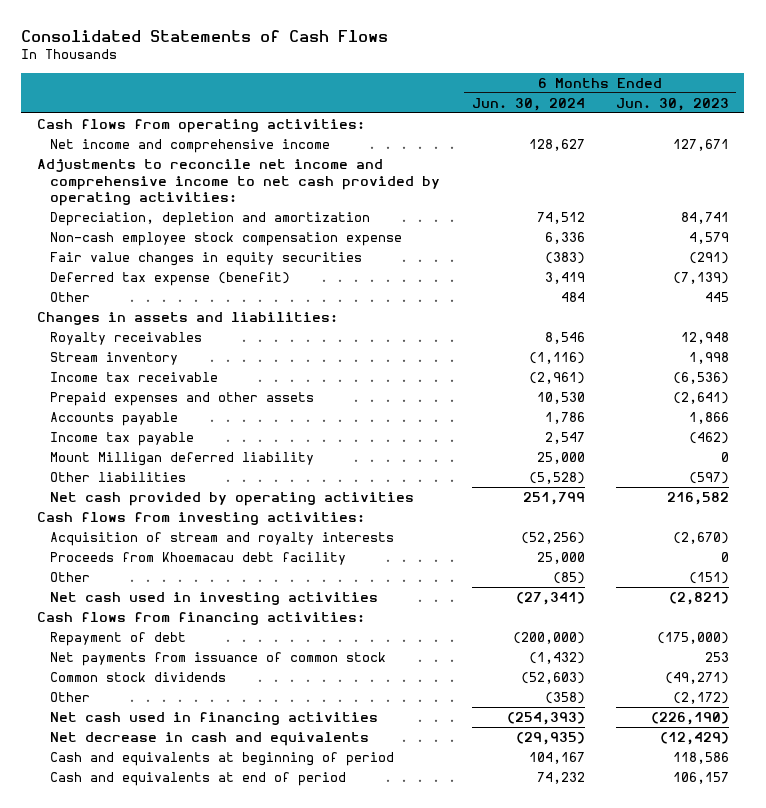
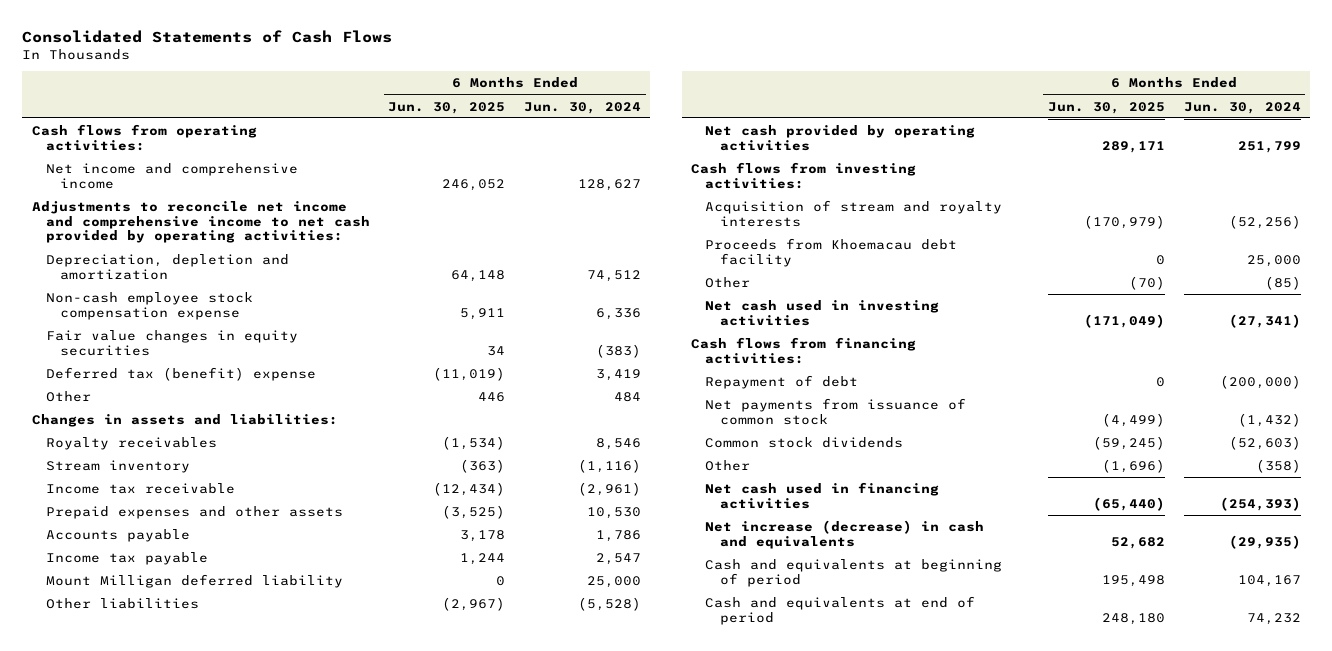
- | 6 Months Ended Jun. 30, 2024 | 6 Months Ended Jun. 30, 2023
+ | 6 Months Ended Jun. 30, 2025 | 6 Months Ended Jun. 30, 2024
- Deferred tax expense (benefit) | 3,419 | (7,139)
+ Deferred tax (benefit) expense | (11,019) | 3,419
- Net decrease in cash and equivalents | (29,935) | (12,429)
+ Net increase (decrease) in cash and equivalents | 52,682 | (29,935)

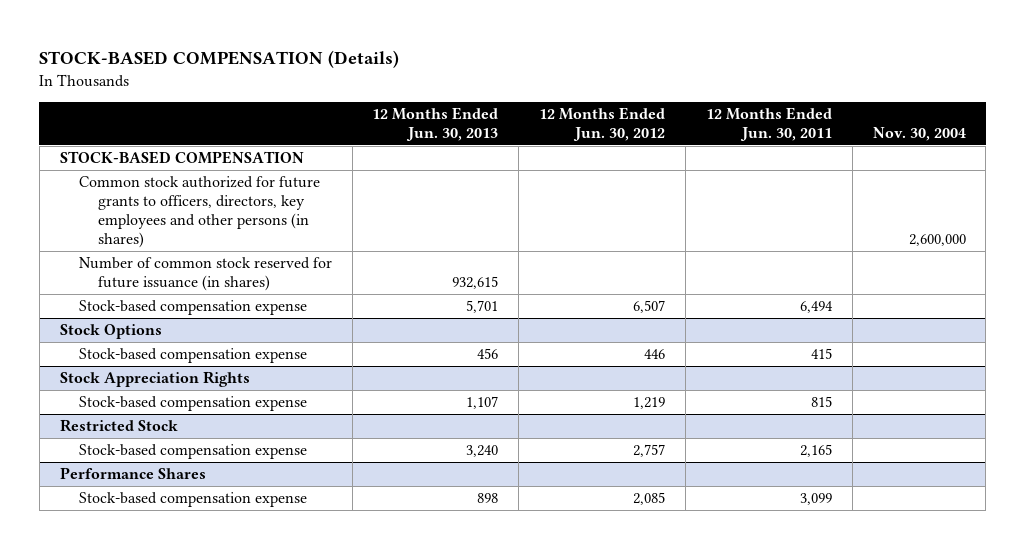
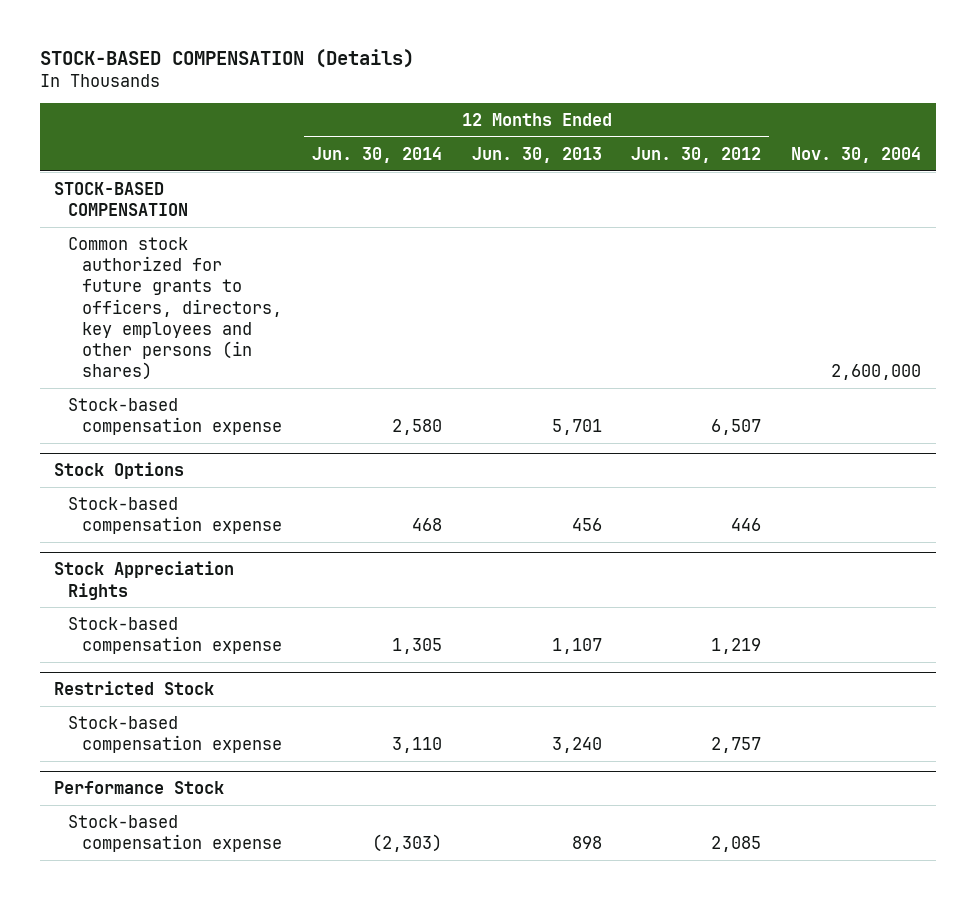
- | 12 Months Ended Jun. 30, 2013 | 12 Months Ended Jun. 30, 2012 | 12 Months Ended Jun. 30, 2011 | Nov. 30, 2004
+ | 12 Months Ended Jun. 30, 2014 | 12 Months Ended Jun. 30, 2013 | 12 Months Ended Jun. 30, 2012 | Nov. 30, 2004
- Number of common stock reserved for future issuance (in shares) | 932,615 | | |
- Performance Shares
+ Performance Stock

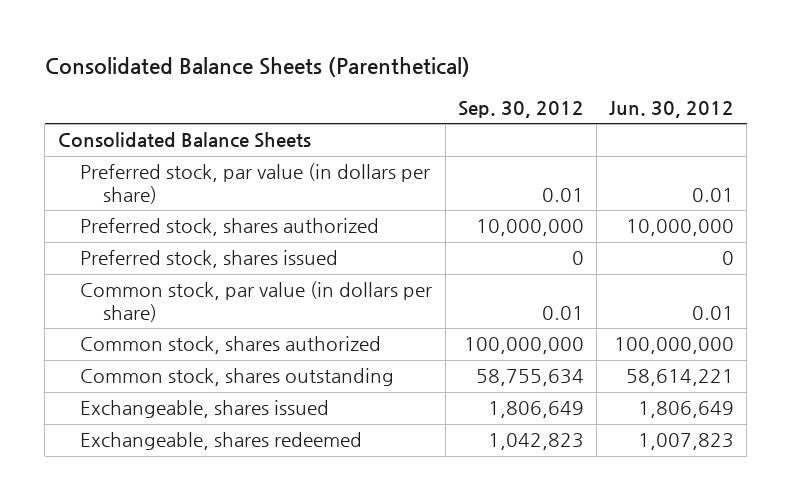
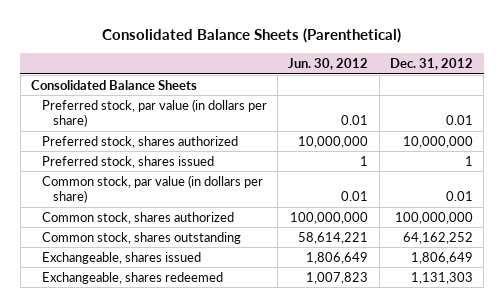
- | Sep. 30, 2012 | Jun. 30, 2012
+ | Jun. 30, 2012 | Dec. 31, 2012
- Preferred stock, shares issued | 0 | 0
+ Preferred stock, shares issued | 1 | 1

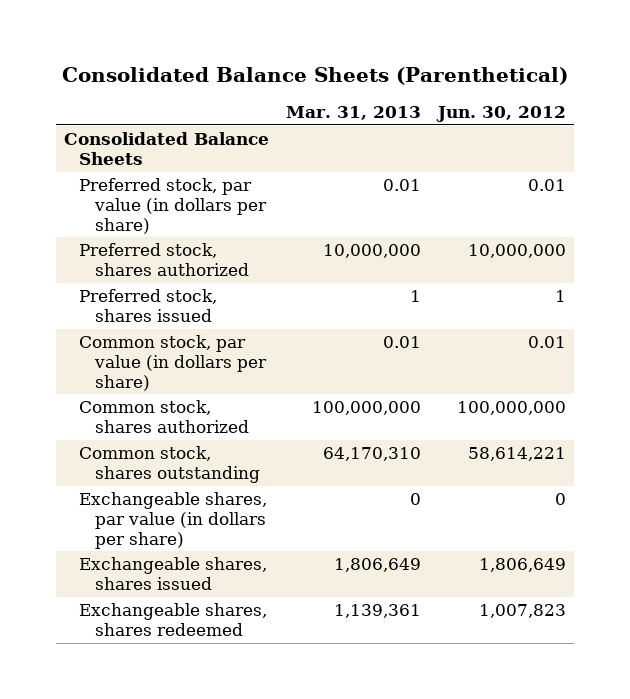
- | Jun. 30, 2012 | Dec. 31, 2012
+ | Mar. 31, 2013 | Jun. 30, 2012
- Exchangeable, shares issued | 1,806,649 | 1,806,649
- Exchangeable, shares redeemed | 1,007,823 | 1,131,303
+ Exchangeable shares, par value (in dollars per share) | 0 | 0
+ Exchangeable shares, shares issued | 1,806,649 | 1,806,649
+ Exchangeable shares, shares redeemed | 1,139,361 | 1,007,823

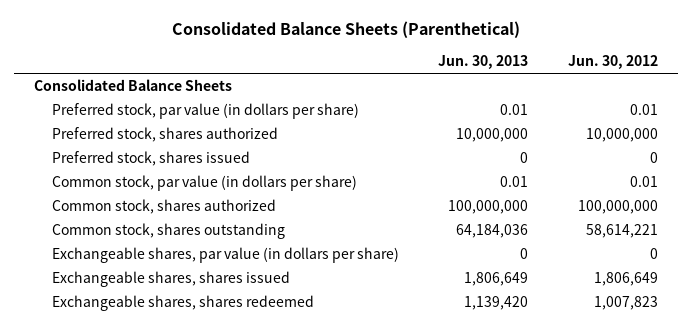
- | Mar. 31, 2013 | Jun. 30, 2012
+ | Jun. 30, 2013 | Jun. 30, 2012
- Preferred stock, shares issued | 1 | 1
+ Preferred stock, shares issued | 0 | 0

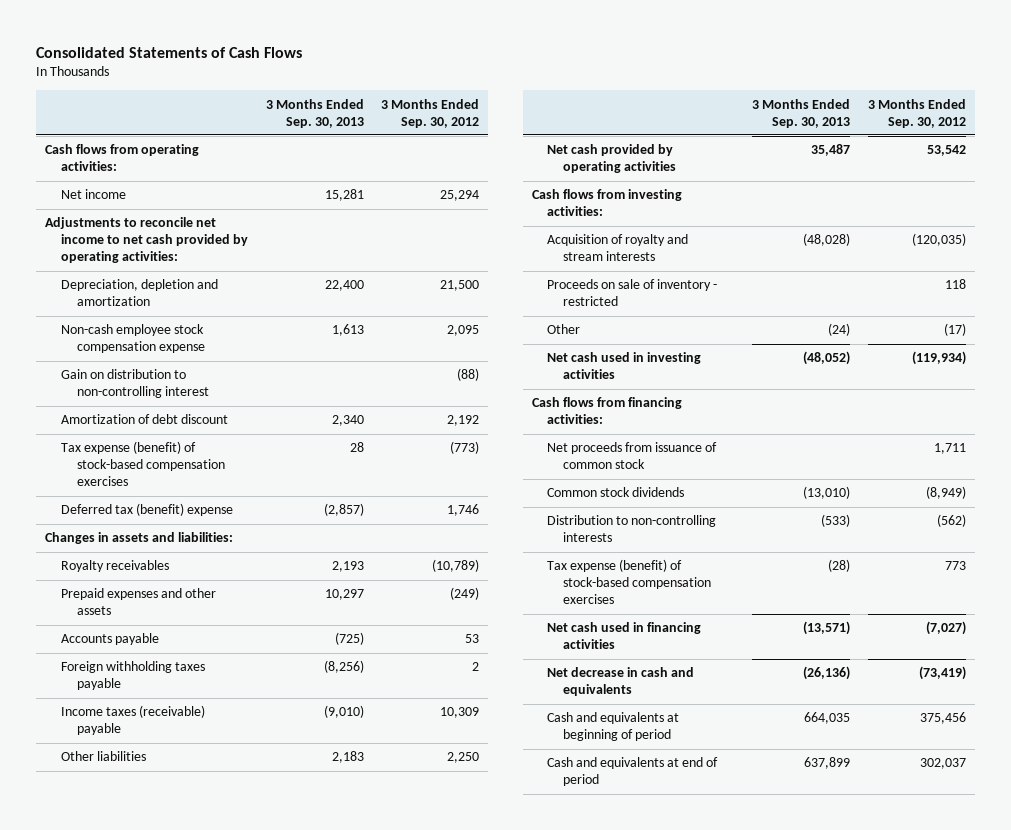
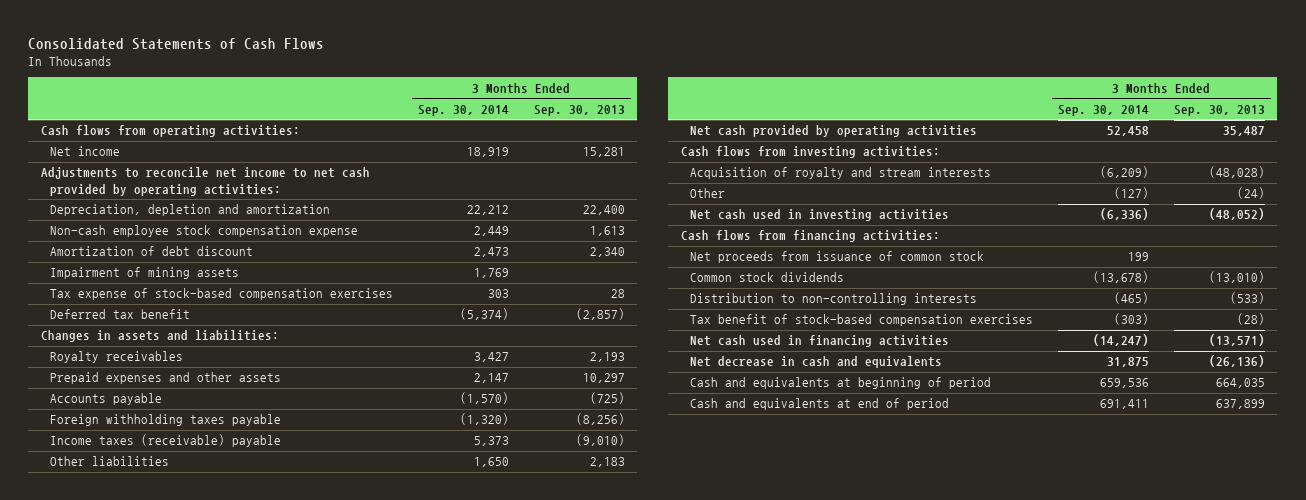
- | 3 Months Ended Sep. 30, 2013 | 3 Months Ended Sep. 30, 2012
+ | 3 Months Ended Sep. 30, 2014 | 3 Months Ended Sep. 30, 2013
- Gain on distribution to non-controlling interest | | (88)
- Tax expense (benefit) of stock-based compensation exercises | 28 | (773)
- Deferred tax (benefit) expense | (2,857) | 1,746
+ Impairment of mining assets | 1,769 |
+ Tax expense of stock-based compensation exercises | 303 | 28
+ Deferred tax benefit | (5,374) | (2,857)
- Proceeds on sale of inventory - restricted | | 118
- Tax expense (benefit) of stock-based compensation exercises | (28) | 773
+ Tax benefit of stock-based compensation exercises | (303) | (28)

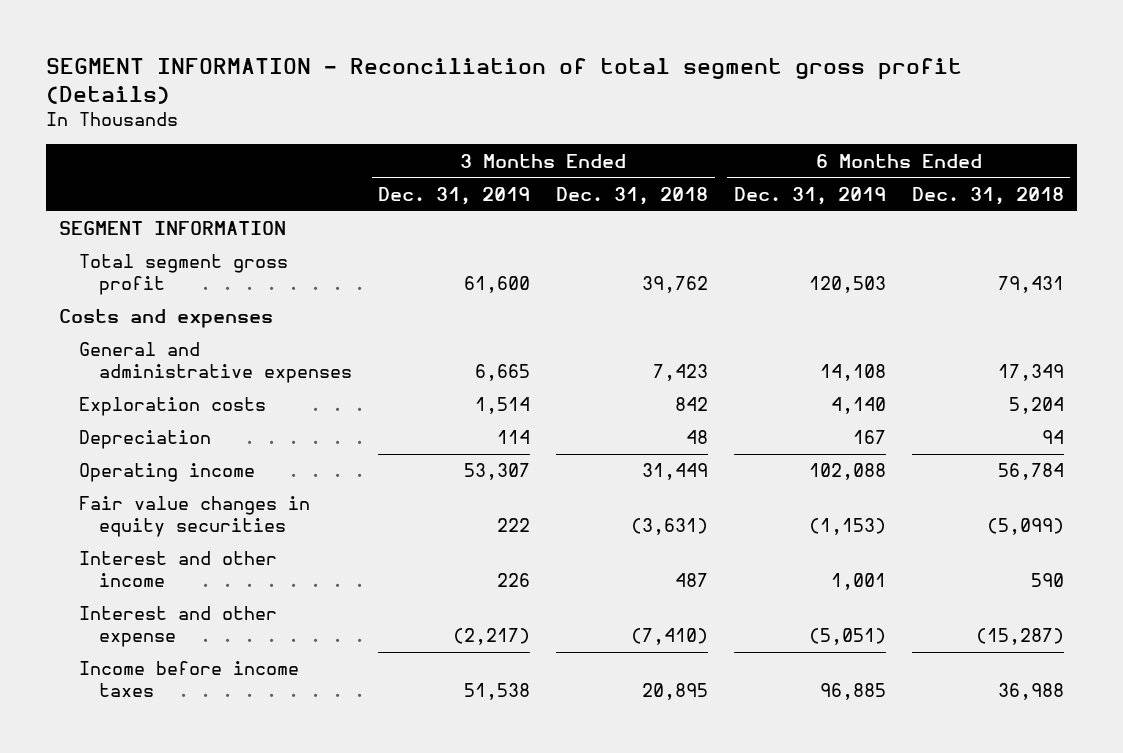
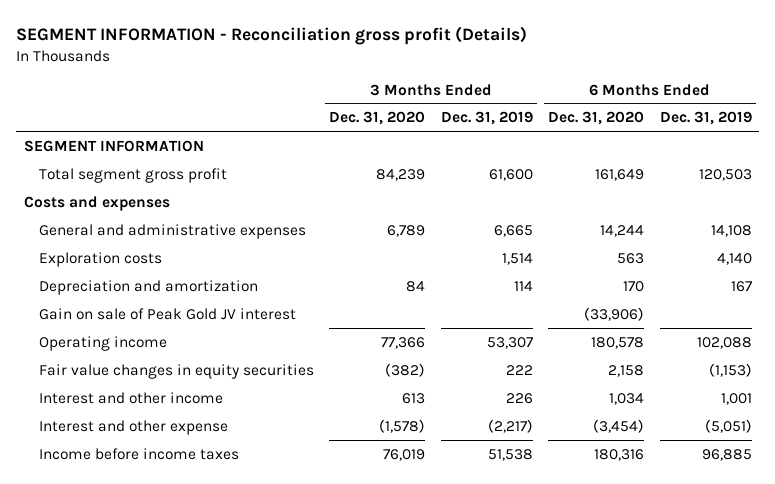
- SEGMENT INFORMATION - Reconciliation of total segment gross profit (Details)
+ SEGMENT INFORMATION - Reconciliation gross profit (Details)
- | 3 Months Ended Dec. 31, 2019 | 3 Months Ended Dec. 31, 2018 | 6 Months Ended Dec. 31, 2019 | 6 Months Ended Dec. 31, 2018
+ | 3 Months Ended Dec. 31, 2020 | 3 Months Ended Dec. 31, 2019 | 6 Months Ended Dec. 31, 2020 | 6 Months Ended Dec. 31, 2019
- Depreciation | 114 | 48 | 167 | 94
+ Depreciation and amortization | 84 | 114 | 170 | 167
+ Gain on sale of Peak Gold JV interest | | | (33,906) |

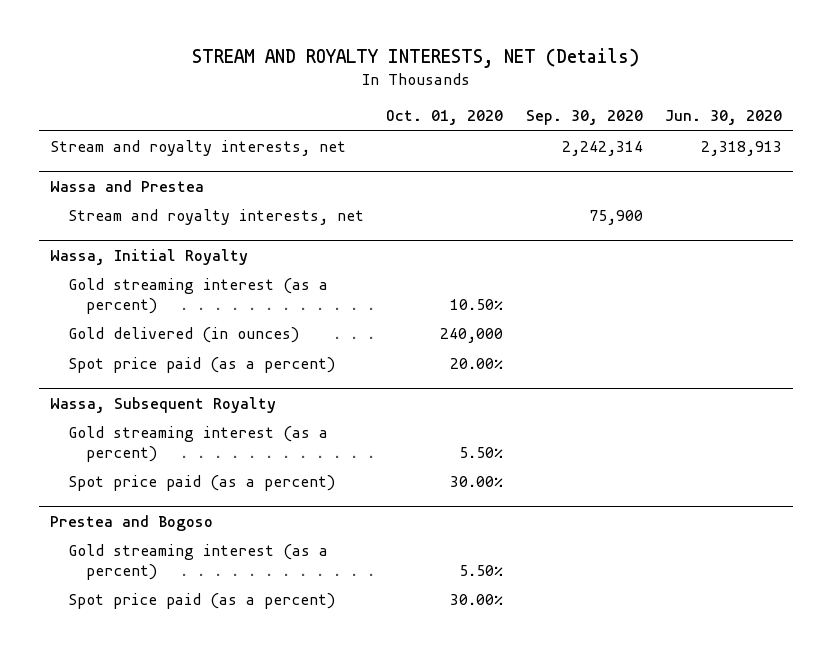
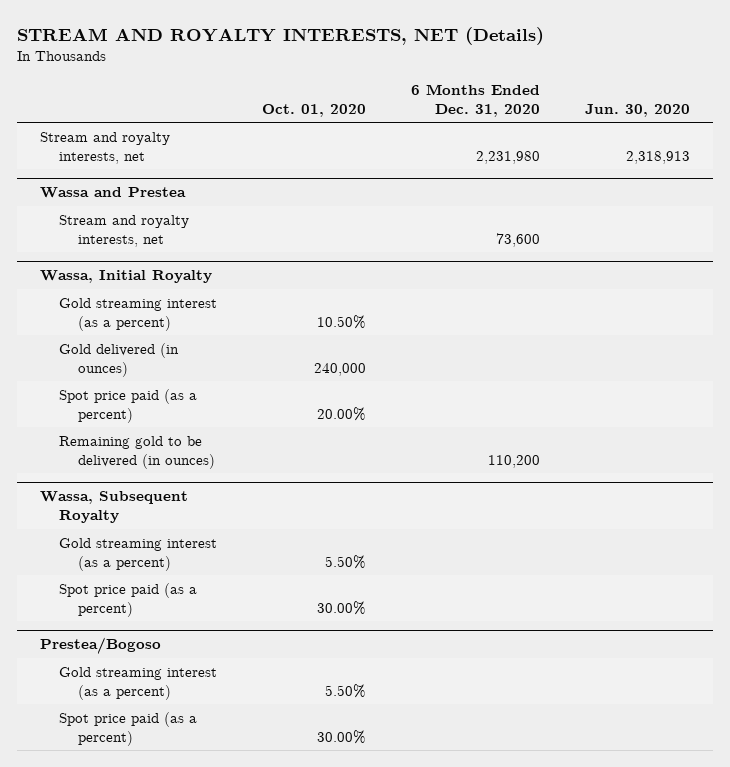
- | Oct. 01, 2020 | Sep. 30, 2020 | Jun. 30, 2020
+ | Oct. 01, 2020 | 6 Months Ended Dec. 31, 2020 | Jun. 30, 2020
@ Wassa, Initial Royalty
+ Remaining gold to be delivered (in ounces) | | 110,200 |
- Prestea and Bogoso
+ Prestea/Bogoso

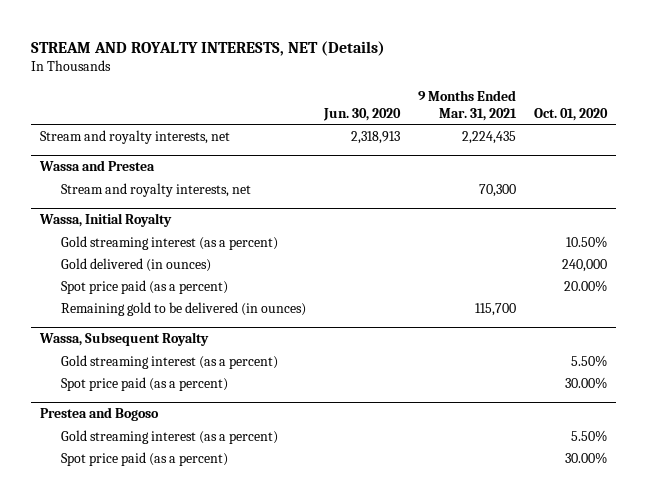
- | Oct. 01, 2020 | 6 Months Ended Dec. 31, 2020 | Jun. 30, 2020
+ | Jun. 30, 2020 | 9 Months Ended Mar. 31, 2021 | Oct. 01, 2020
- Prestea/Bogoso
+ Prestea and Bogoso

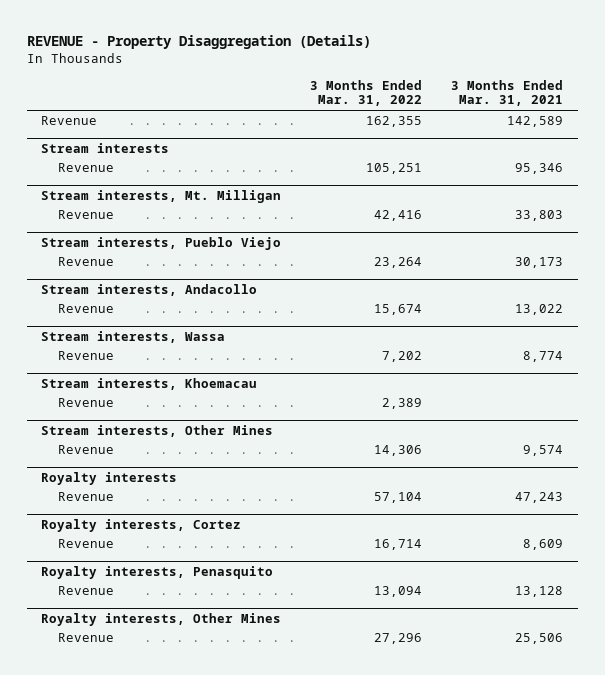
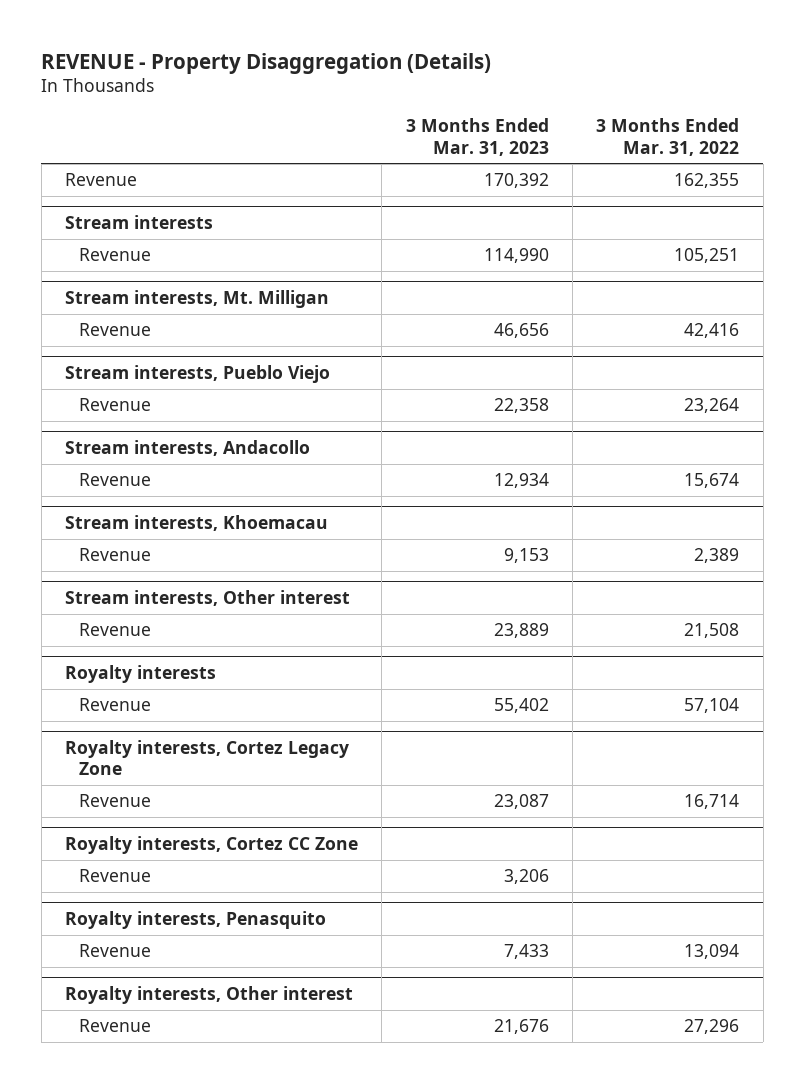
- | 3 Months Ended Mar. 31, 2022 | 3 Months Ended Mar. 31, 2021
+ | 3 Months Ended Mar. 31, 2023 | 3 Months Ended Mar. 31, 2022
- Stream interests, Wassa
- Revenue | 7,202 | 8,774
- Stream interests, Other Mines
- Revenue | 14,306 | 9,574
+ Stream interests, Other interest
+ Revenue | 23,889 | 21,508
- Royalty interests, Cortez
+ Royalty interests, Cortez Legacy Zone
+ Royalty interests, Cortez CC Zone
+ Revenue | 3,206 |
- Royalty interests, Other Mines
+ Royalty interests, Other interest

